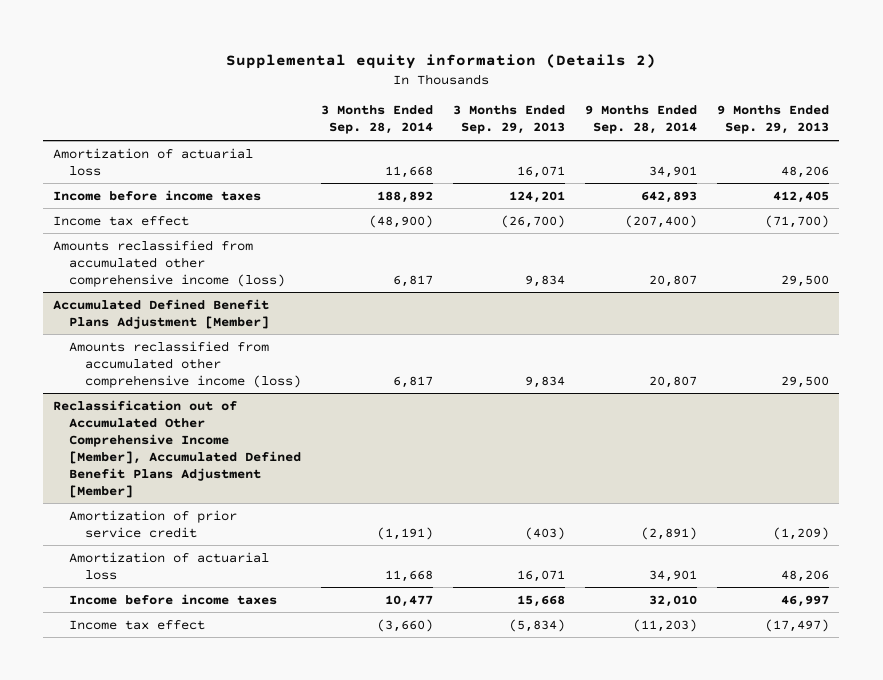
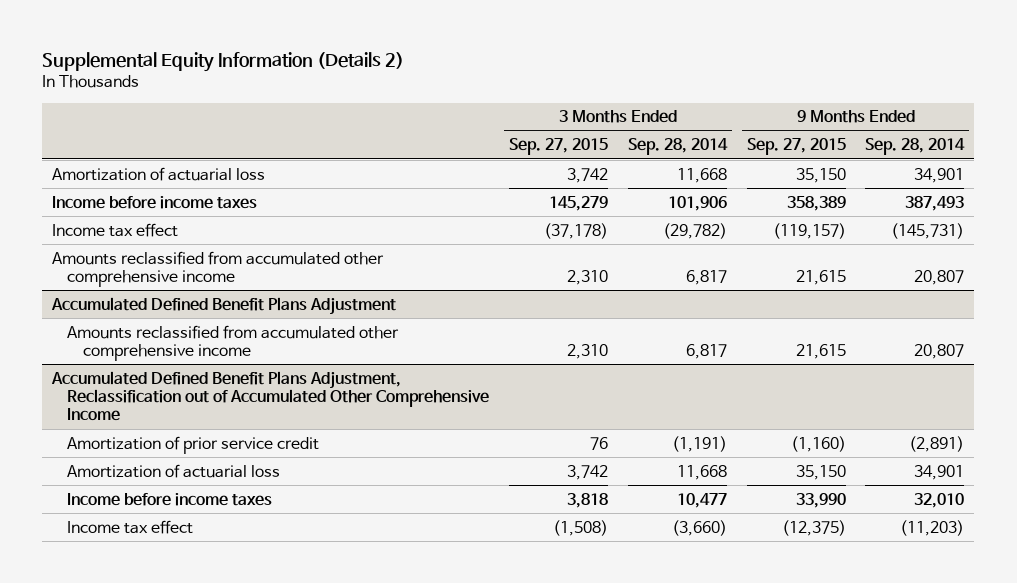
- Supplemental equity information (Details 2)
+ Supplemental Equity Information (Details 2)
- | 3 Months Ended Sep. 28, 2014 | 3 Months Ended Sep. 29, 2013 | 9 Months Ended Sep. 28, 2014 | 9 Months Ended Sep. 29, 2013
+ | 3 Months Ended Sep. 27, 2015 | 3 Months Ended Sep. 28, 2014 | 9 Months Ended Sep. 27, 2015 | 9 Months Ended Sep. 28, 2014
- Income before income taxes | 188,892 | 124,201 | 642,893 | 412,405
- Income tax effect | (48,900) | (26,700) | (207,400) | (71,700)
- Amounts reclassified from accumulated other comprehensive income (loss) | 6,817 | 9,834 | 20,807 | 29,500
- Accumulated Defined Benefit Plans Adjustment [Member]
- Amounts reclassified from accumulated other comprehensive income (loss) | 6,817 | 9,834 | 20,807 | 29,500
- Reclassification out of Accumulated Other Comprehensive Income [Member], Accumulated Defined Benefit Plans Adjustment [Member]
+ Income before income taxes | 145,279 | 101,906 | 358,389 | 387,493
+ Income tax effect | (37,178) | (29,782) | (119,157) | (145,731)
+ Amounts reclassified from accumulated other comprehensive income | 2,310 | 6,817 | 21,615 | 20,807
+ Accumulated Defined Benefit Plans Adjustment
+ Amounts reclassified from accumulated other comprehensive income | 2,310 | 6,817 | 21,615 | 20,807
+ Accumulated Defined Benefit Plans Adjustment, Reclassification out of Accumulated Other Comprehensive Income

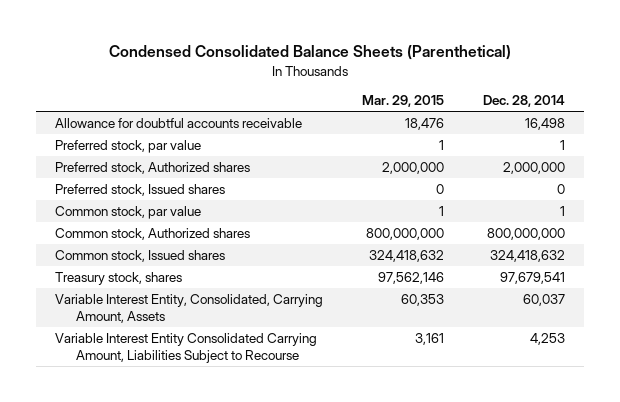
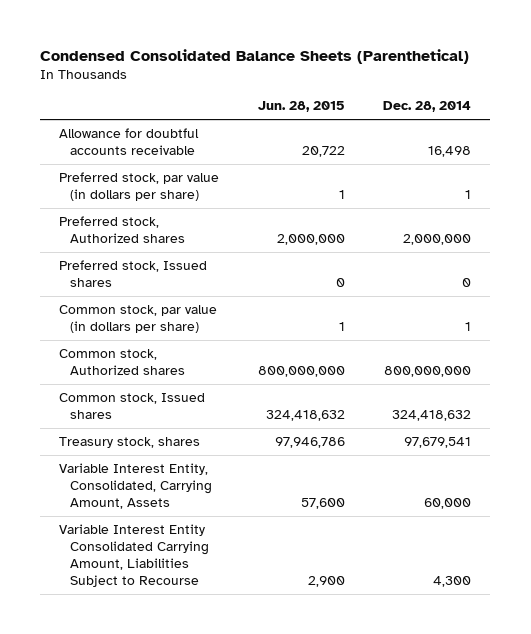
- | Mar. 29, 2015 | Dec. 28, 2014
+ | Jun. 28, 2015 | Dec. 28, 2014
- Preferred stock, par value | 1 | 1
+ Preferred stock, par value (in dollars per share) | 1 | 1
- Common stock, par value | 1 | 1
+ Common stock, par value (in dollars per share) | 1 | 1
- Variable Interest Entity, Consolidated, Carrying Amount, Assets | 60,353 | 60,037
- Variable Interest Entity Consolidated Carrying Amount, Liabilities Subject to Recourse | 3,161 | 4,253
+ Variable Interest Entity, Consolidated, Carrying Amount, Assets | 57,600 | 60,000
+ Variable Interest Entity Consolidated Carrying Amount, Liabilities Subject to Recourse | 2,900 | 4,300

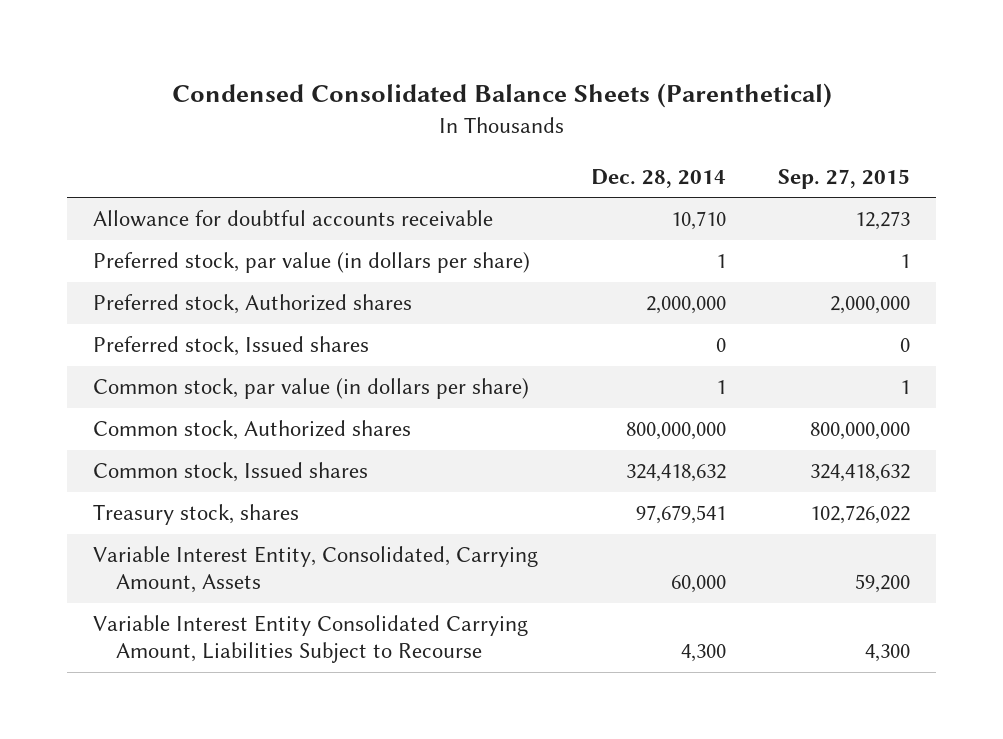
- | Jun. 28, 2015 | Dec. 28, 2014
+ | Dec. 28, 2014 | Sep. 27, 2015
- Allowance for doubtful accounts receivable | 20,722 | 16,498
+ Allowance for doubtful accounts receivable | 10,710 | 12,273

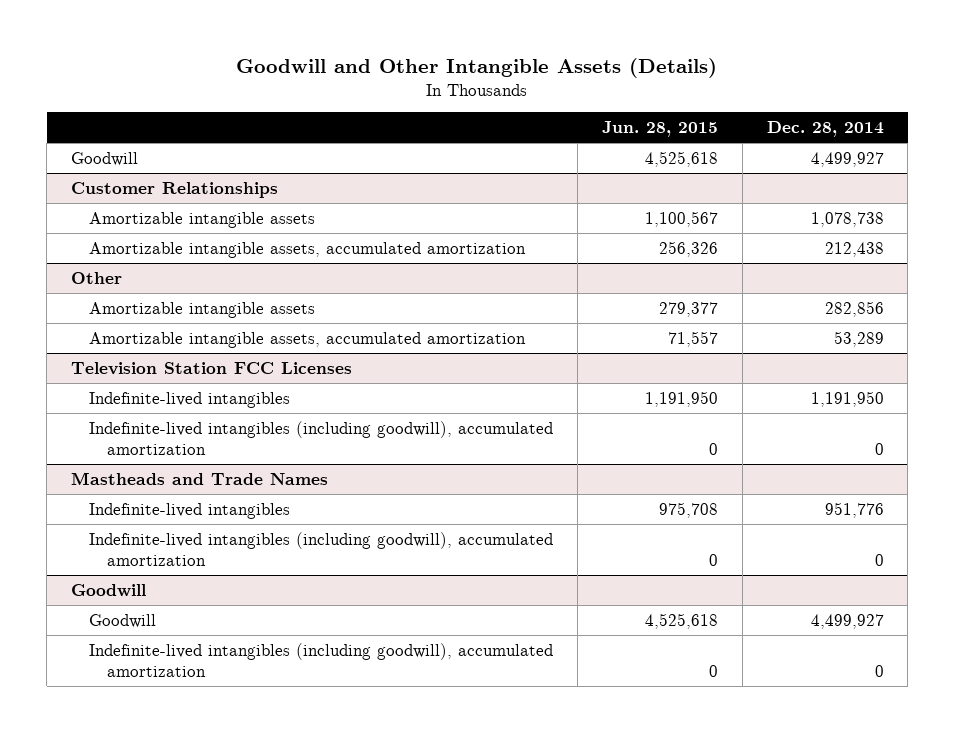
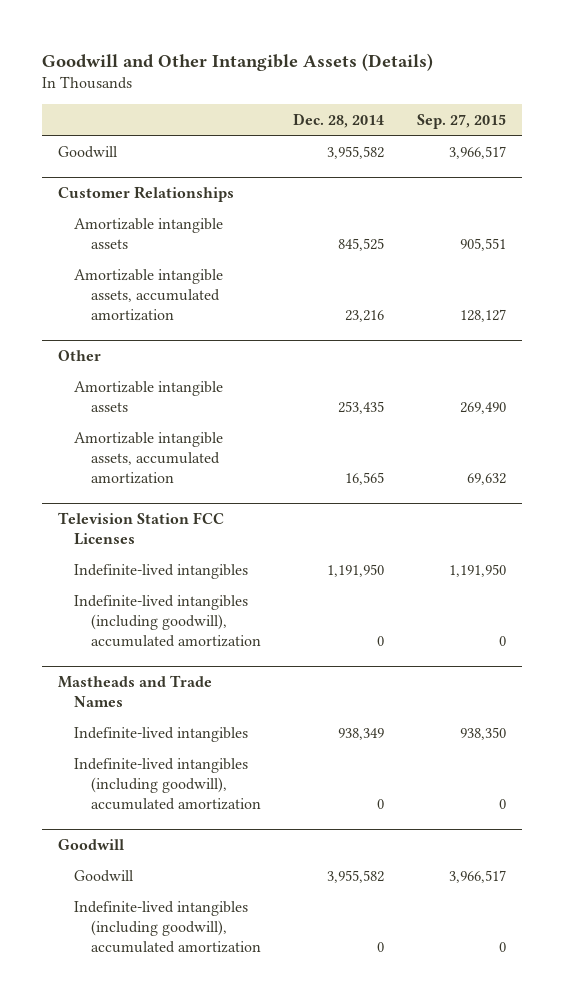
- | Jun. 28, 2015 | Dec. 28, 2014
+ | Dec. 28, 2014 | Sep. 27, 2015
- Goodwill | 4,525,618 | 4,499,927
+ Goodwill | 3,955,582 | 3,966,517
@ Customer Relationships
- Amortizable intangible assets | 1,100,567 | 1,078,738
- Amortizable intangible assets, accumulated amortization | 256,326 | 212,438
+ Amortizable intangible assets | 845,525 | 905,551
+ Amortizable intangible assets, accumulated amortization | 23,216 | 128,127
@ Other
- Amortizable intangible assets | 279,377 | 282,856
- Amortizable intangible assets, accumulated amortization | 71,557 | 53,289
+ Amortizable intangible assets | 253,435 | 269,490
+ Amortizable intangible assets, accumulated amortization | 16,565 | 69,632
@ Mastheads and Trade Names
- Indefinite-lived intangibles | 975,708 | 951,776
+ Indefinite-lived intangibles | 938,349 | 938,350
@ Goodwill
- Goodwill | 4,525,618 | 4,499,927
+ Goodwill | 3,955,582 | 3,966,517

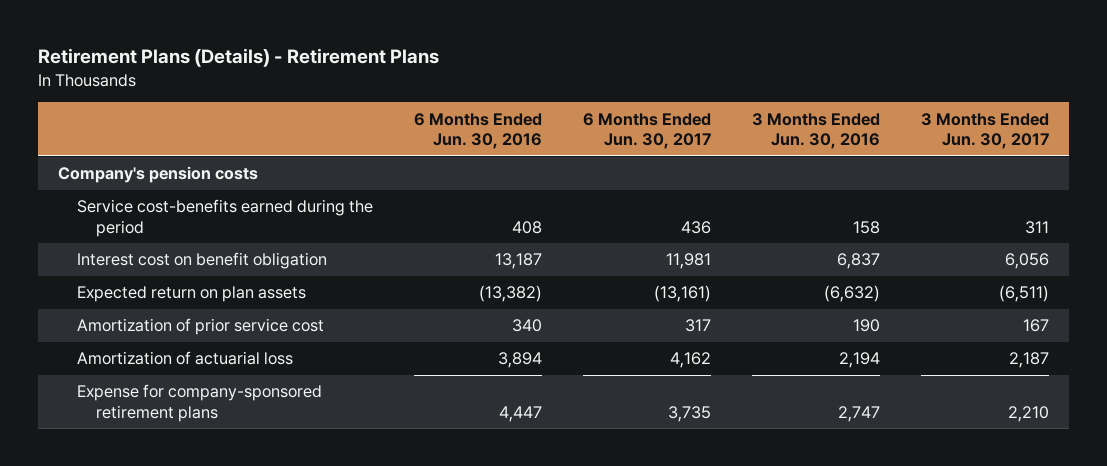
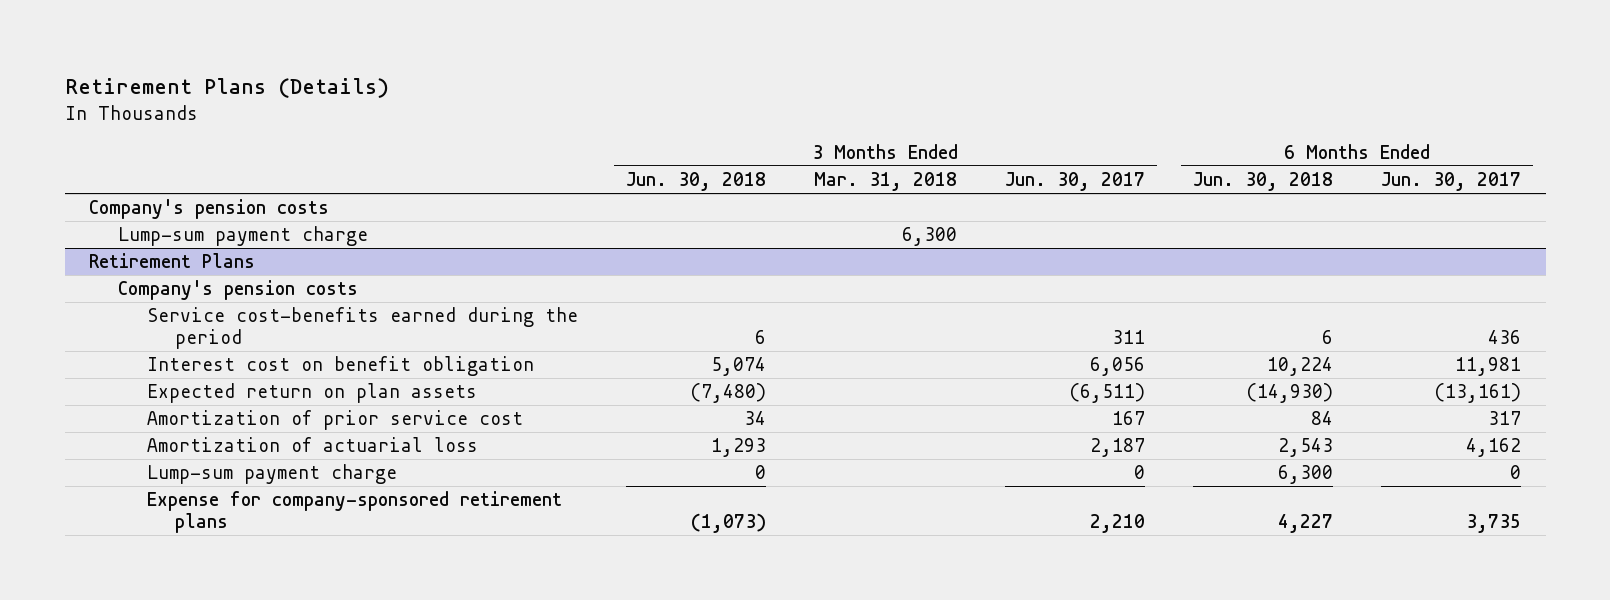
- Retirement Plans (Details) - Retirement Plans
+ Retirement Plans (Details)
- | 6 Months Ended Jun. 30, 2016 | 6 Months Ended Jun. 30, 2017 | 3 Months Ended Jun. 30, 2016 | 3 Months Ended Jun. 30, 2017
+ | 3 Months Ended Jun. 30, 2018 | 3 Months Ended Mar. 31, 2018 | 3 Months Ended Jun. 30, 2017 | 6 Months Ended Jun. 30, 2018 | 6 Months Ended Jun. 30, 2017
+ Lump-sum payment charge | | 6,300 | | |
+ Retirement Plans
+ Company's pension costs
+ Lump-sum payment charge | 0 | | 0 | 6,300 | 0

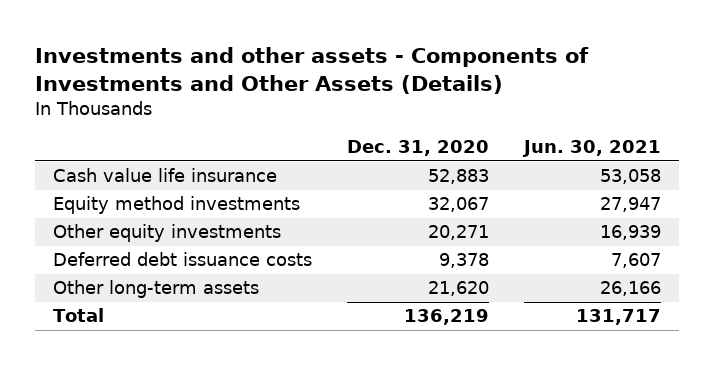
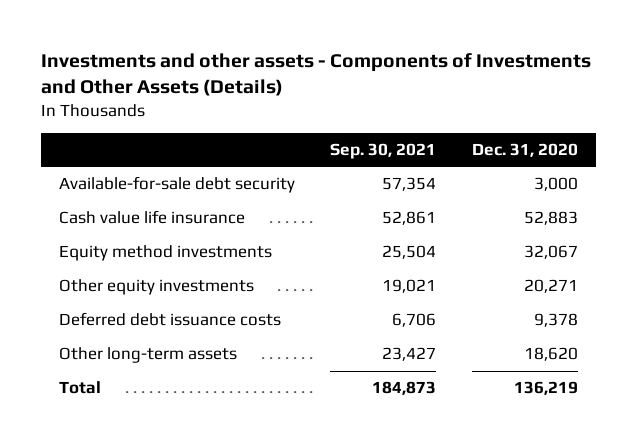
- | Dec. 31, 2020 | Jun. 30, 2021
+ | Sep. 30, 2021 | Dec. 31, 2020
+ Available-for-sale debt security | 57,354 | 3,000
- Other long-term assets | 21,620 | 26,166
+ Other long-term assets | 23,427 | 18,620

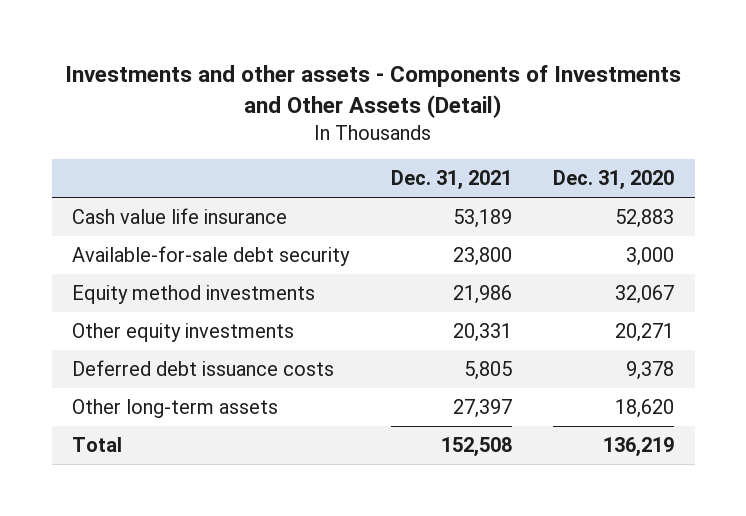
- Investments and other assets - Components of Investments and Other Assets (Details)
+ Investments and other assets - Components of Investments and Other Assets (Detail)
- | Sep. 30, 2021 | Dec. 31, 2020
+ | Dec. 31, 2021 | Dec. 31, 2020
moved down: Available-for-sale debt security | 23,800 | 3,000

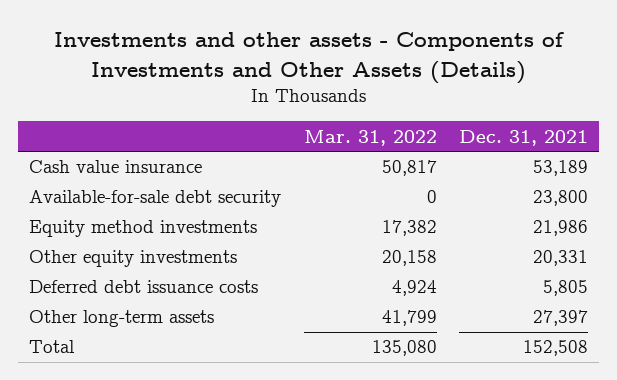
- Investments and other assets - Components of Investments and Other Assets (Detail)
+ Investments and other assets - Components of Investments and Other Assets (Details)
- | Dec. 31, 2021 | Dec. 31, 2020
+ | Mar. 31, 2022 | Dec. 31, 2021
- Cash value life insurance | 53,189 | 52,883
+ Cash value insurance | 50,817 | 53,189

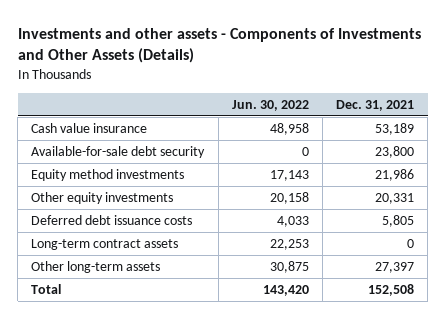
- | Mar. 31, 2022 | Dec. 31, 2021
+ | Jun. 30, 2022 | Dec. 31, 2021
+ Long-term contract assets | 22,253 | 0

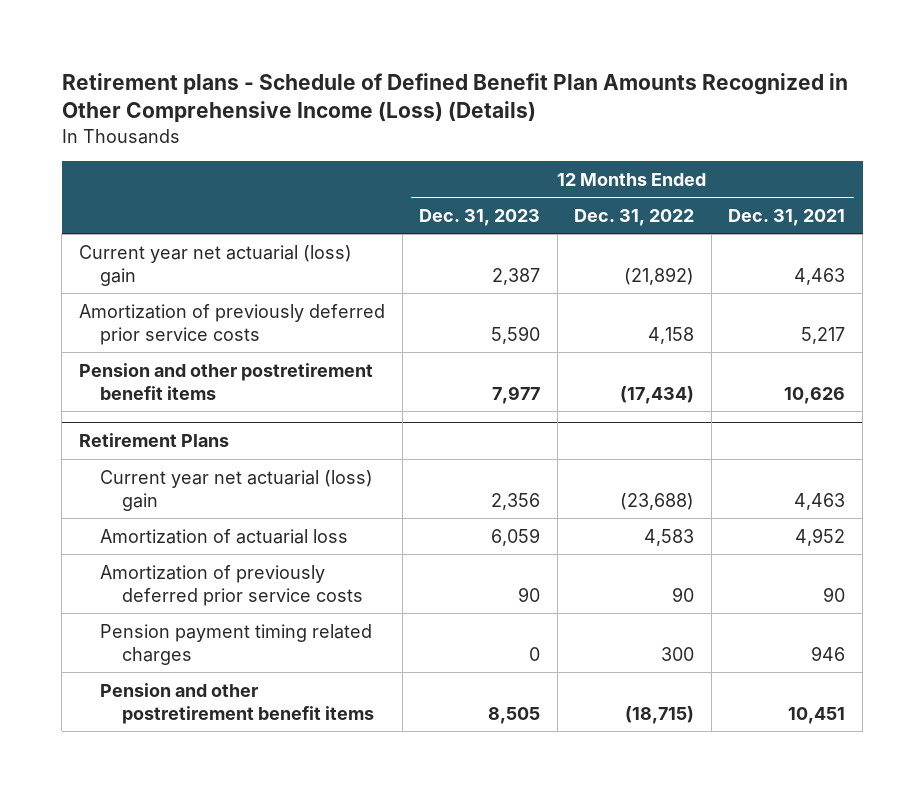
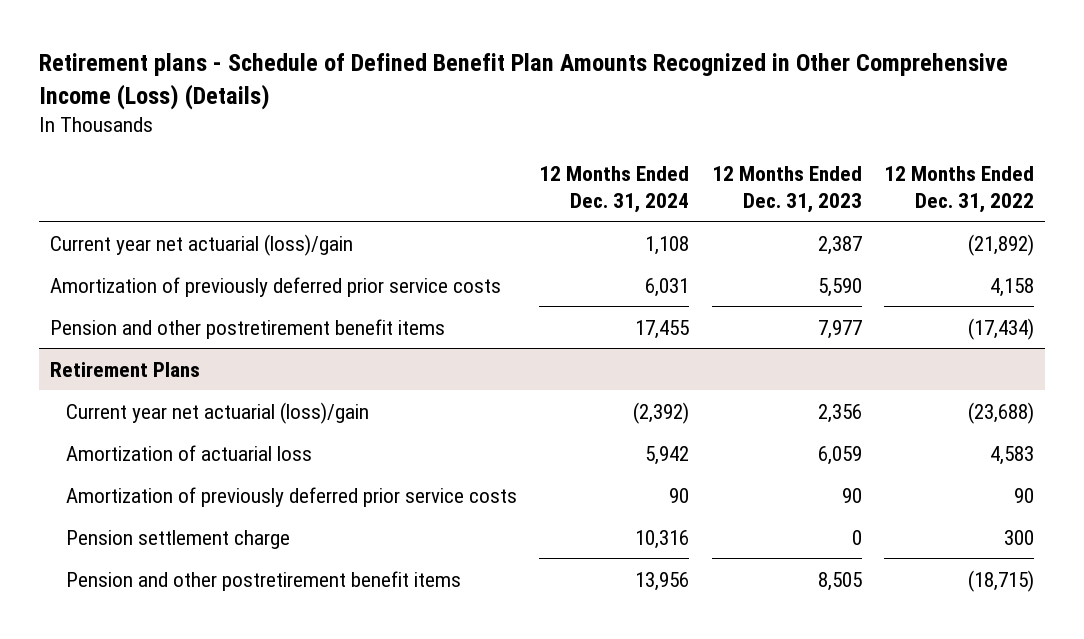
- | 12 Months Ended Dec. 31, 2023 | 12 Months Ended Dec. 31, 2022 | 12 Months Ended Dec. 31, 2021
+ | 12 Months Ended Dec. 31, 2024 | 12 Months Ended Dec. 31, 2023 | 12 Months Ended Dec. 31, 2022
- Current year net actuarial (loss) gain | 2,387 | (21,892) | 4,463
+ Current year net actuarial (loss)/gain | 1,108 | 2,387 | (21,892)
@ Retirement Plans
- Current year net actuarial (loss) gain | 2,356 | (23,688) | 4,463
+ Current year net actuarial (loss)/gain | (2,392) | 2,356 | (23,688)
- Pension payment timing related charges | 0 | 300 | 946
+ Pension settlement charge | 10,316 | 0 | 300

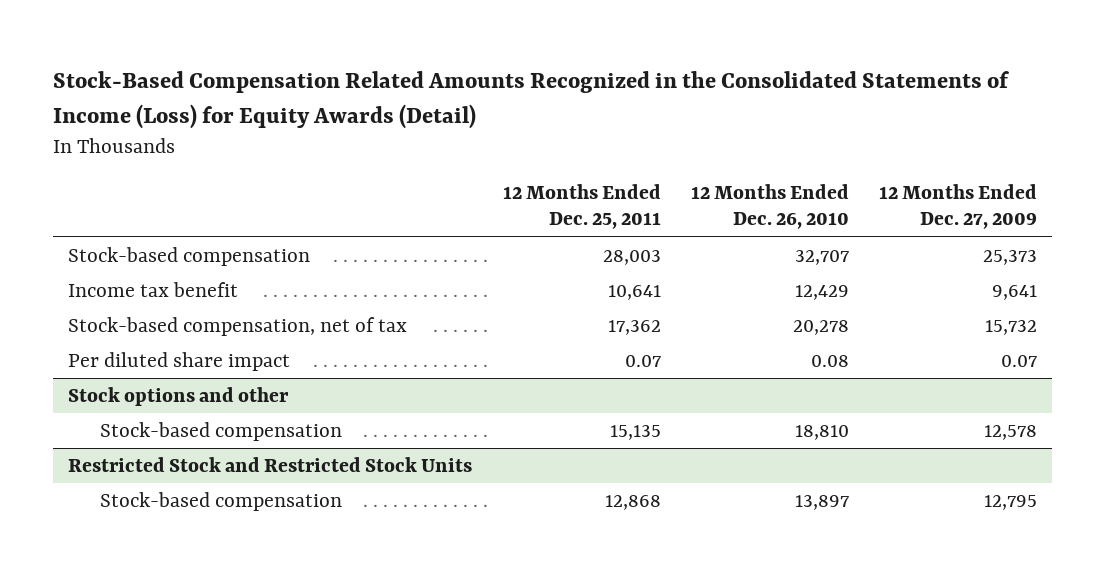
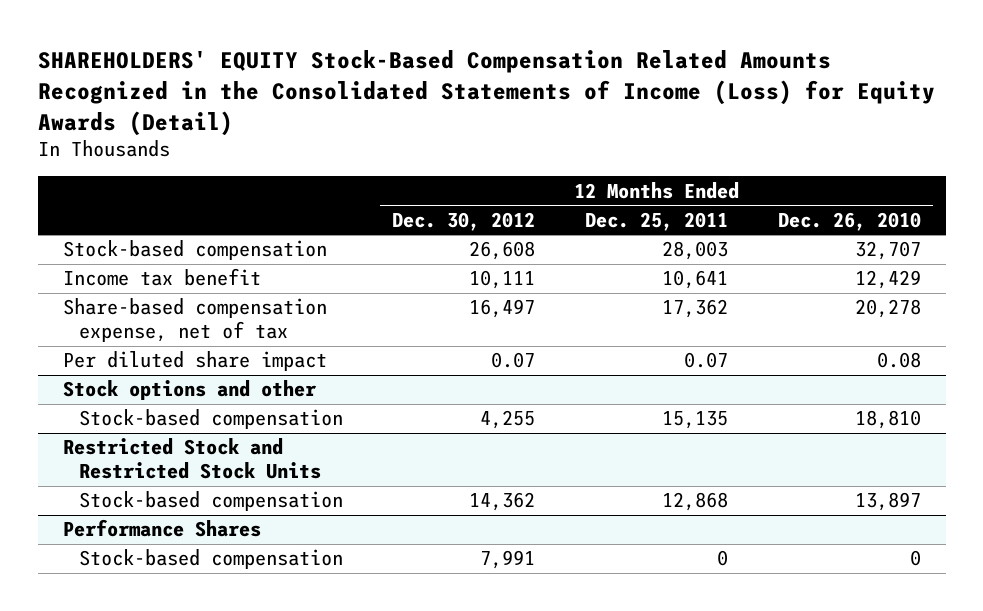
- Stock-Based Compensation Related Amounts Recognized in the Consolidated Statements of Income (Loss) for Equity Awards (Detail)
+ SHAREHOLDERS' EQUITY Stock-Based Compensation Related Amounts Recognized in the Consolidated Statements of Income (Loss) for Equity Awards (Detail)
- | 12 Months Ended Dec. 25, 2011 | 12 Months Ended Dec. 26, 2010 | 12 Months Ended Dec. 27, 2009
+ | 12 Months Ended Dec. 30, 2012 | 12 Months Ended Dec. 25, 2011 | 12 Months Ended Dec. 26, 2010
- Stock-based compensation, net of tax | 17,362 | 20,278 | 15,732
+ Share-based compensation expense, net of tax | 16,497 | 17,362 | 20,278
+ Performance Shares
+ Stock-based compensation | 7,991 | 0 | 0

